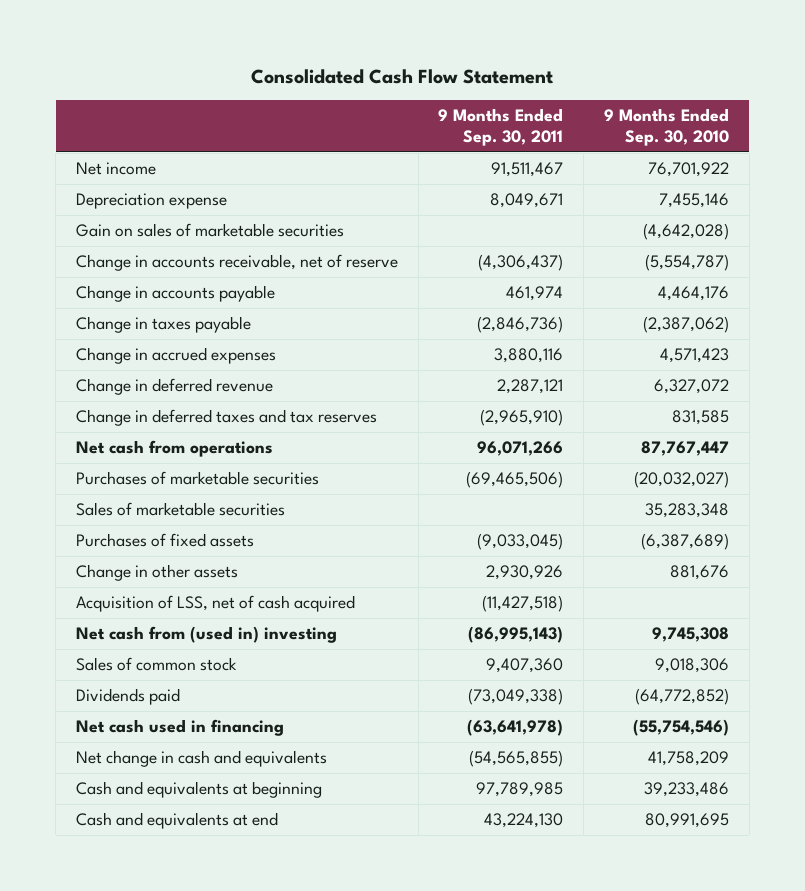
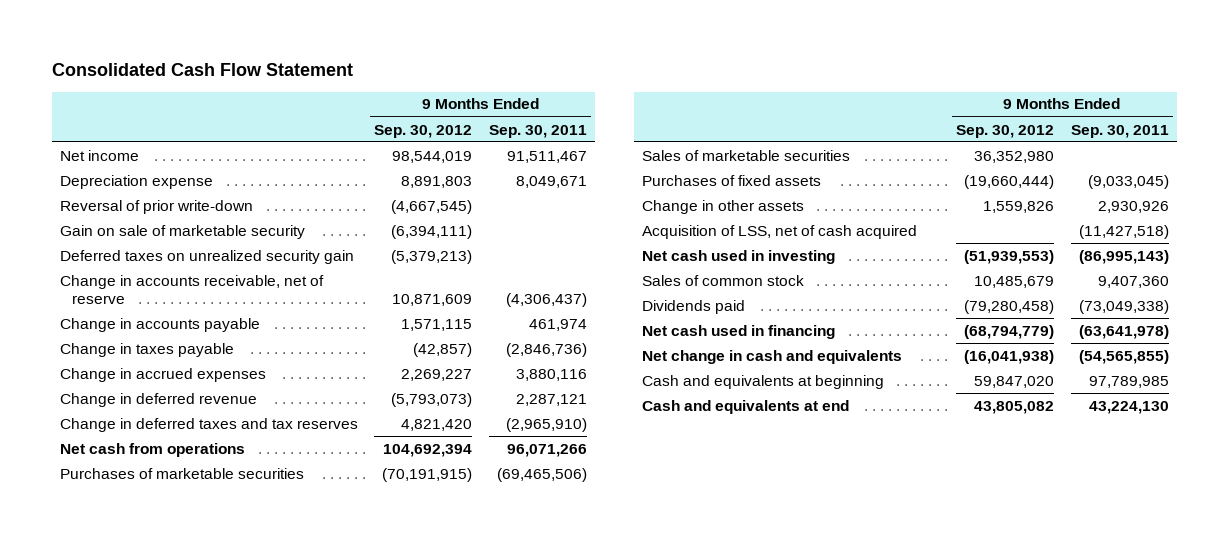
- | 9 Months Ended Sep. 30, 2011 | 9 Months Ended Sep. 30, 2010
+ | 9 Months Ended Sep. 30, 2012 | 9 Months Ended Sep. 30, 2011
- Gain on sales of marketable securities | | (4,642,028)
+ Reversal of prior write-down | (4,667,545) |
+ Gain on sale of marketable security | (6,394,111) |
+ Deferred taxes on unrealized security gain | (5,379,213) |
- Net cash from (used in) investing | (86,995,143) | 9,745,308
+ Net cash used in investing | (51,939,553) | (86,995,143)

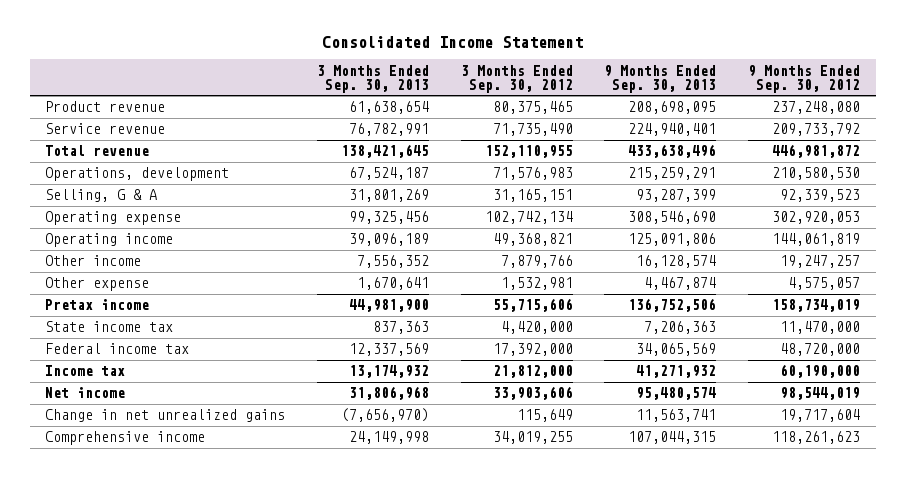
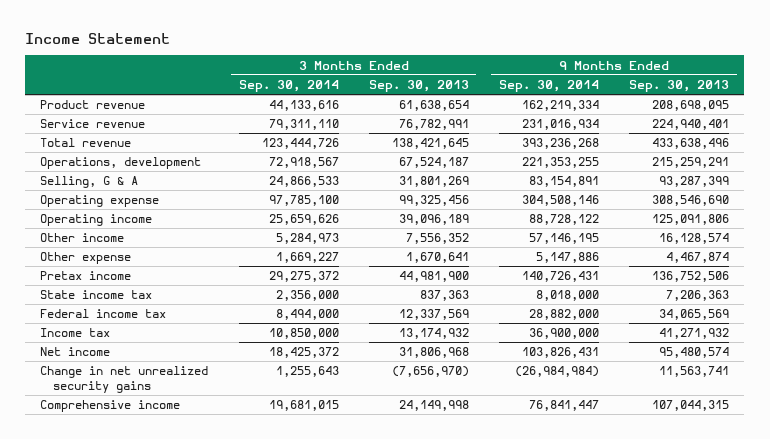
- Consolidated Income Statement
+ Income Statement
- | 3 Months Ended Sep. 30, 2013 | 3 Months Ended Sep. 30, 2012 | 9 Months Ended Sep. 30, 2013 | 9 Months Ended Sep. 30, 2012
+ | 3 Months Ended Sep. 30, 2014 | 3 Months Ended Sep. 30, 2013 | 9 Months Ended Sep. 30, 2014 | 9 Months Ended Sep. 30, 2013
- Change in net unrealized gains | (7,656,970) | 115,649 | 11,563,741 | 19,717,604
+ Change in net unrealized security gains | 1,255,643 | (7,656,970) | (26,984,984) | 11,563,741

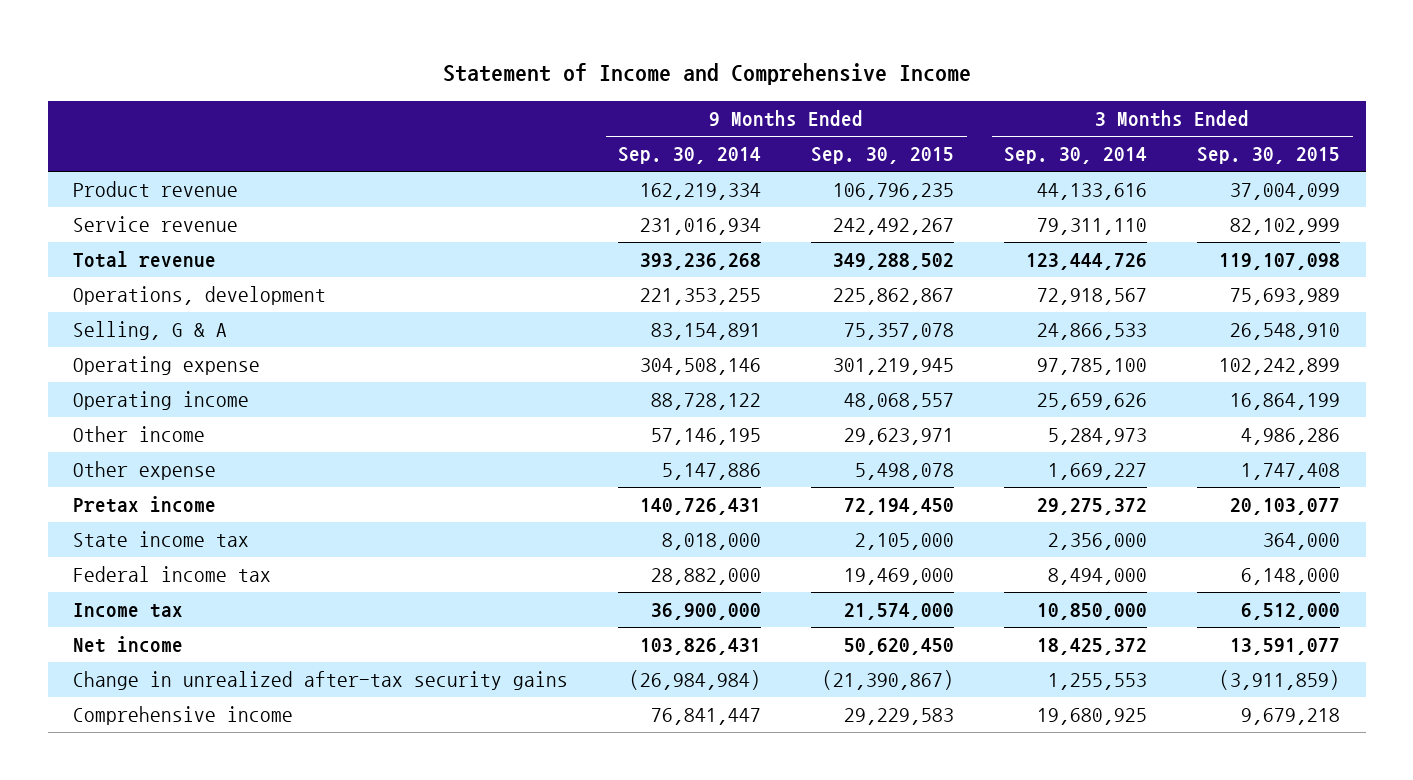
- Income Statement
+ Statement of Income and Comprehensive Income
- | 3 Months Ended Sep. 30, 2014 | 3 Months Ended Sep. 30, 2013 | 9 Months Ended Sep. 30, 2014 | 9 Months Ended Sep. 30, 2013
+ | 9 Months Ended Sep. 30, 2014 | 9 Months Ended Sep. 30, 2015 | 3 Months Ended Sep. 30, 2014 | 3 Months Ended Sep. 30, 2015
- Change in net unrealized security gains | 1,255,643 | (7,656,970) | (26,984,984) | 11,563,741
- Comprehensive income | 19,681,015 | 24,149,998 | 76,841,447 | 107,044,315
+ Change in unrealized after-tax security gains | (26,984,984) | (21,390,867) | 1,255,553 | (3,911,859)
+ Comprehensive income | 76,841,447 | 29,229,583 | 19,680,925 | 9,679,218

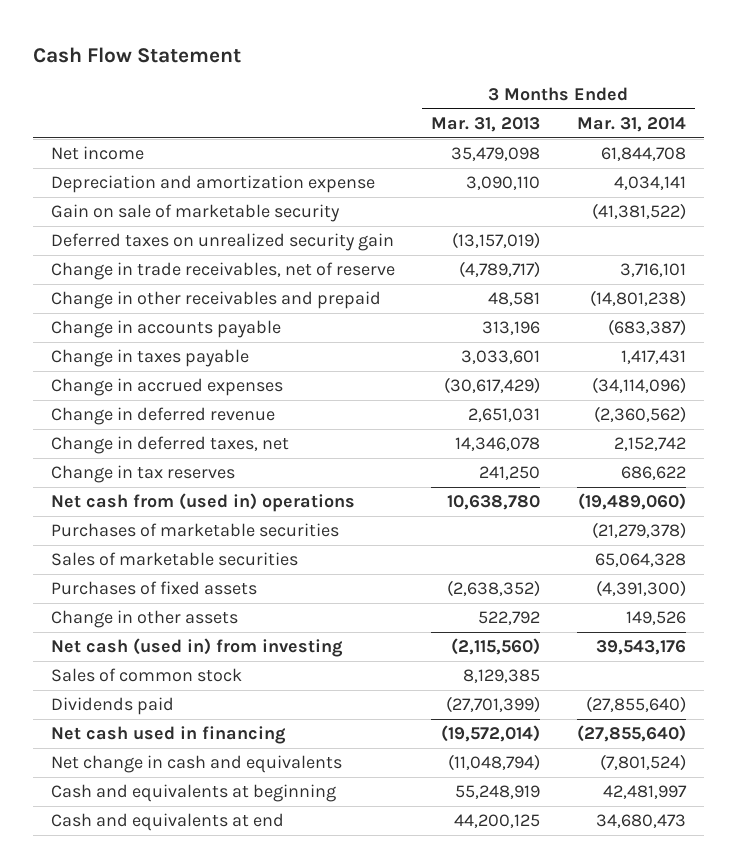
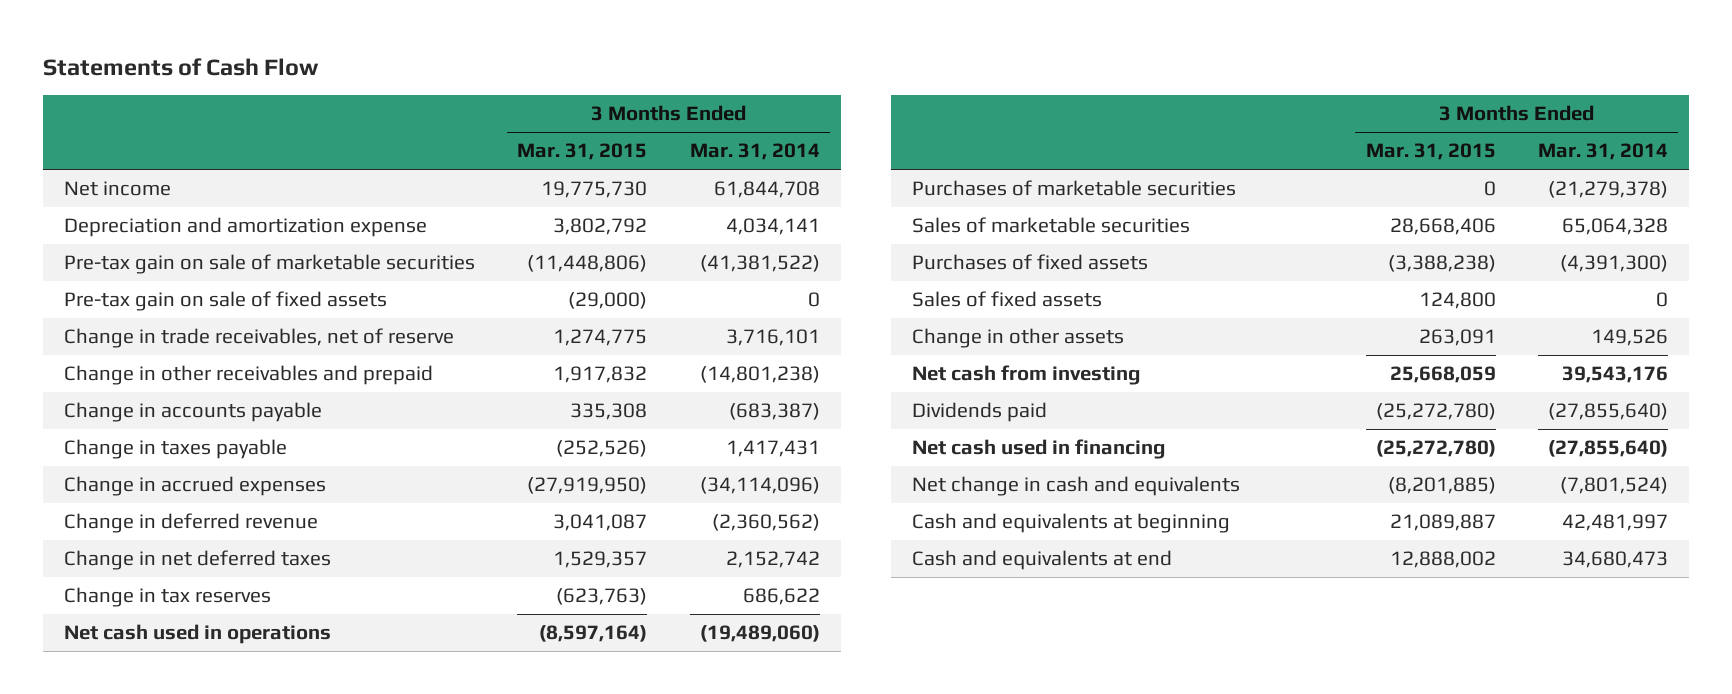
- Cash Flow Statement
+ Statements of Cash Flow
- | 3 Months Ended Mar. 31, 2013 | 3 Months Ended Mar. 31, 2014
+ | 3 Months Ended Mar. 31, 2015 | 3 Months Ended Mar. 31, 2014
- Gain on sale of marketable security | | (41,381,522)
- Deferred taxes on unrealized security gain | (13,157,019) |
+ Pre-tax gain on sale of marketable securities | (11,448,806) | (41,381,522)
+ Pre-tax gain on sale of fixed assets | (29,000) | 0
- Change in deferred taxes, net | 14,346,078 | 2,152,742
+ Change in net deferred taxes | 1,529,357 | 2,152,742
- Net cash from (used in) operations | 10,638,780 | (19,489,060)
+ Net cash used in operations | (8,597,164) | (19,489,060)
+ Sales of fixed assets | 124,800 | 0
- Net cash (used in) from investing | (2,115,560) | 39,543,176
- Sales of common stock | 8,129,385 |
+ Net cash from investing | 25,668,059 | 39,543,176

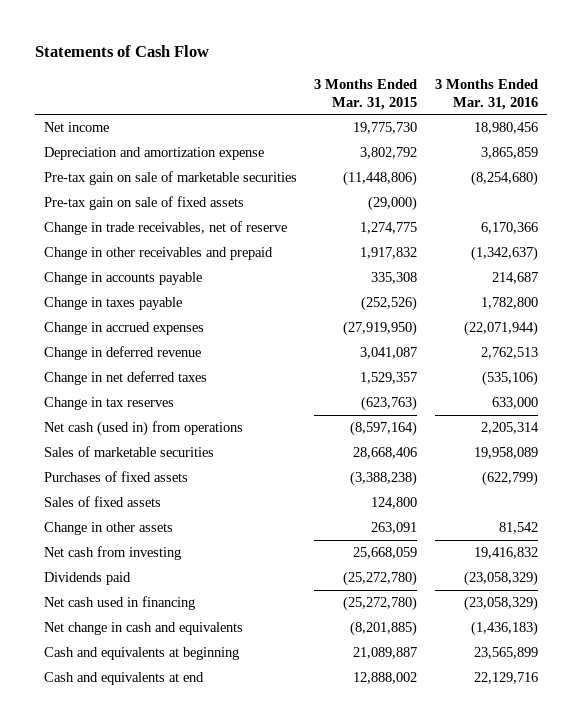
- | 3 Months Ended Mar. 31, 2015 | 3 Months Ended Mar. 31, 2014
+ | 3 Months Ended Mar. 31, 2015 | 3 Months Ended Mar. 31, 2016
- Net cash used in operations | (8,597,164) | (19,489,060)
- Purchases of marketable securities | 0 | (21,279,378)
+ Net cash (used in) from operations | (8,597,164) | 2,205,314

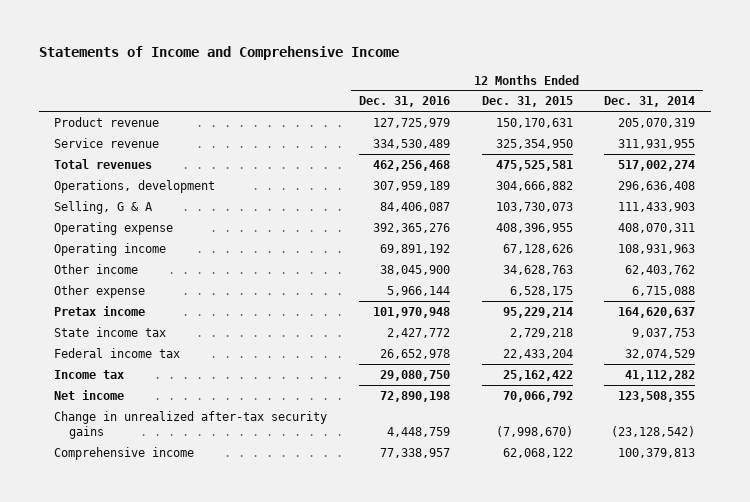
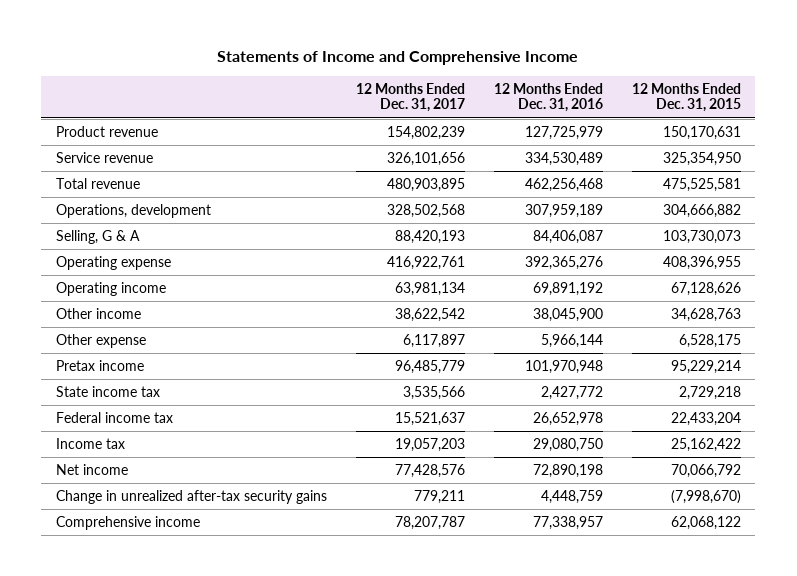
- | 12 Months Ended Dec. 31, 2016 | 12 Months Ended Dec. 31, 2015 | 12 Months Ended Dec. 31, 2014
+ | 12 Months Ended Dec. 31, 2017 | 12 Months Ended Dec. 31, 2016 | 12 Months Ended Dec. 31, 2015
- Total revenues | 462,256,468 | 475,525,581 | 517,002,274
+ Total revenue | 480,903,895 | 462,256,468 | 475,525,581

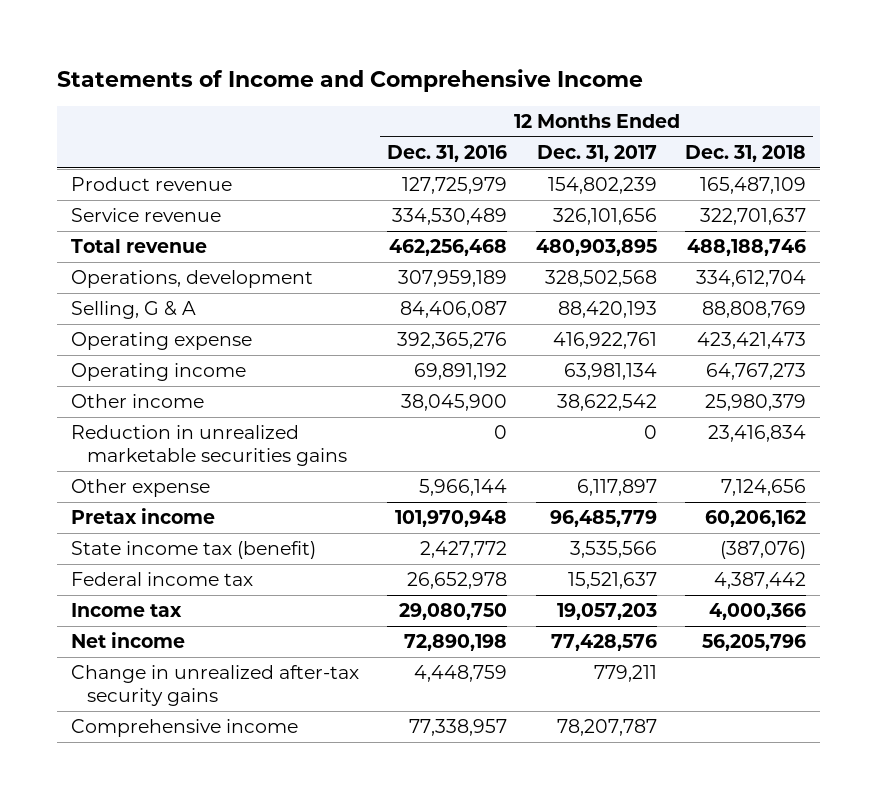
- | 12 Months Ended Dec. 31, 2017 | 12 Months Ended Dec. 31, 2016 | 12 Months Ended Dec. 31, 2015
+ | 12 Months Ended Dec. 31, 2016 | 12 Months Ended Dec. 31, 2017 | 12 Months Ended Dec. 31, 2018
+ Reduction in unrealized marketable securities gains | 0 | 0 | 23,416,834
- State income tax | 3,535,566 | 2,427,772 | 2,729,218
+ State income tax (benefit) | 2,427,772 | 3,535,566 | (387,076)

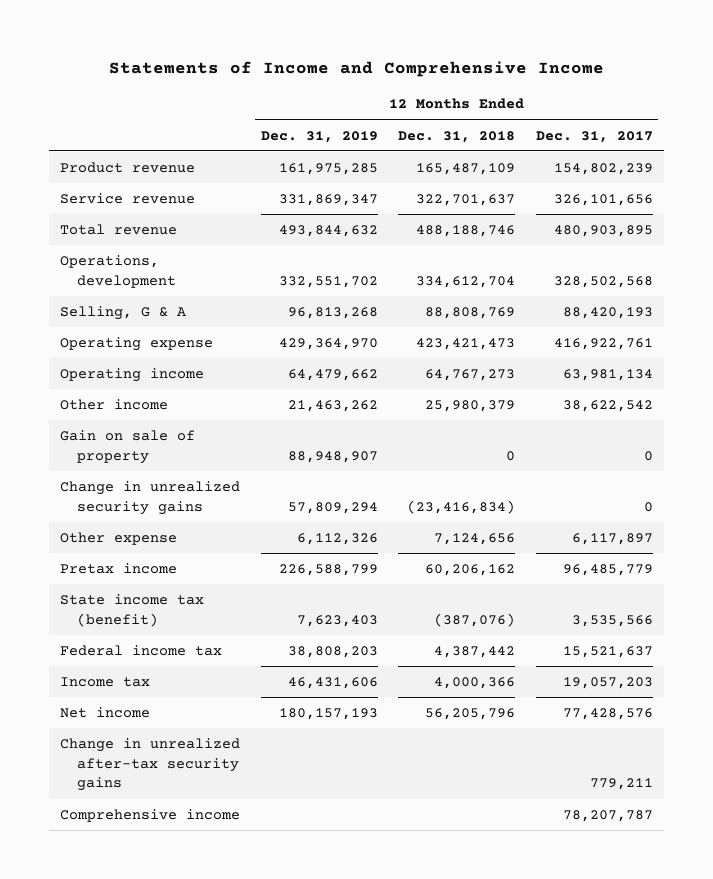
- | 12 Months Ended Dec. 31, 2016 | 12 Months Ended Dec. 31, 2017 | 12 Months Ended Dec. 31, 2018
+ | 12 Months Ended Dec. 31, 2019 | 12 Months Ended Dec. 31, 2018 | 12 Months Ended Dec. 31, 2017
- Reduction in unrealized marketable securities gains | 0 | 0 | 23,416,834
+ Gain on sale of property | 88,948,907 | 0 | 0
+ Change in unrealized security gains | 57,809,294 | (23,416,834) | 0

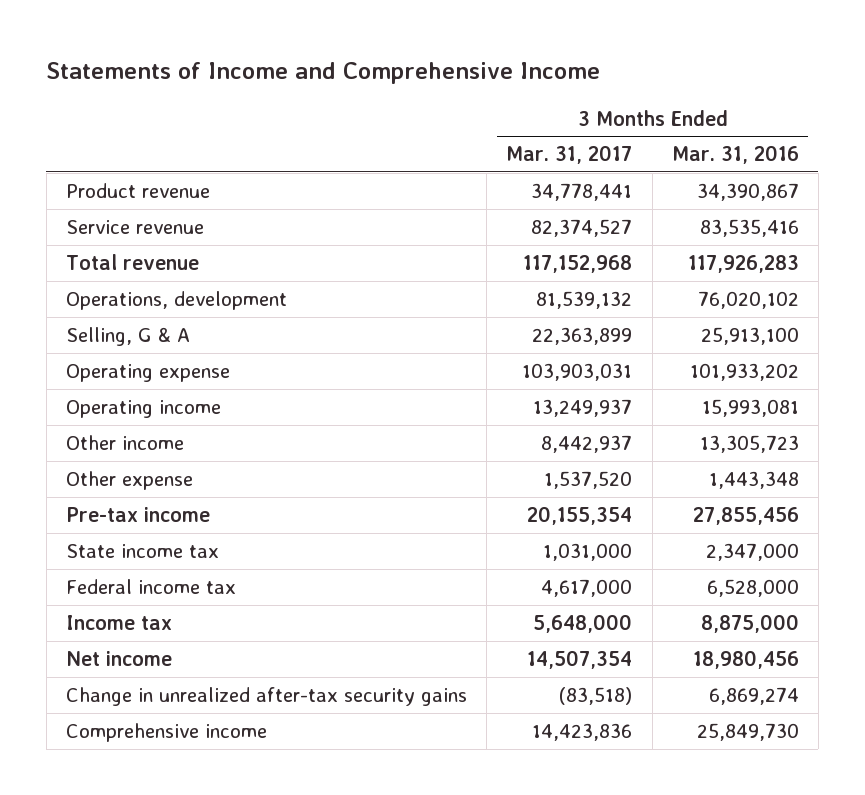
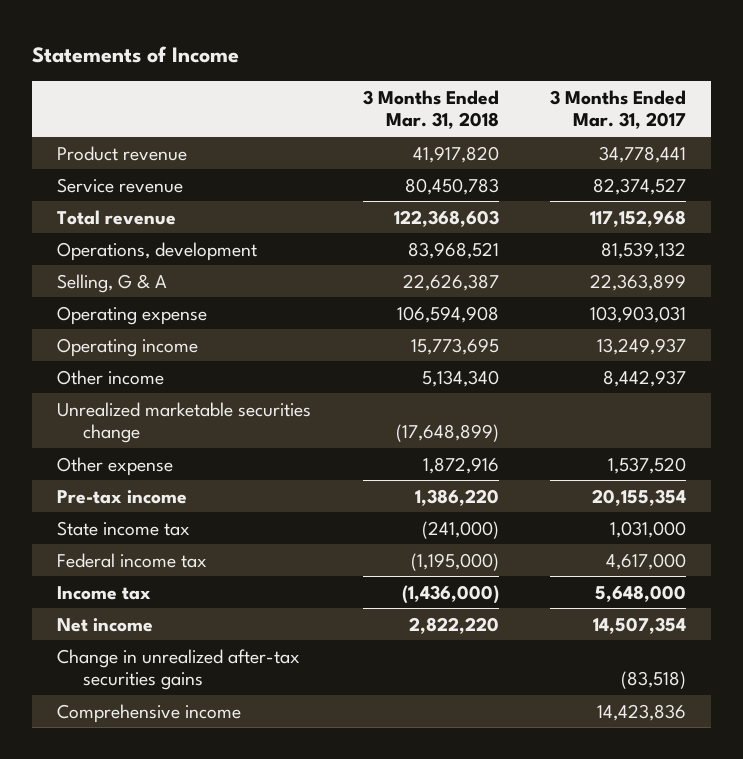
- Statements of Income and Comprehensive Income
+ Statements of Income
- | 3 Months Ended Mar. 31, 2017 | 3 Months Ended Mar. 31, 2016
+ | 3 Months Ended Mar. 31, 2018 | 3 Months Ended Mar. 31, 2017
+ Unrealized marketable securities change | (17,648,899) |
- Change in unrealized after-tax security gains | (83,518) | 6,869,274
+ Change in unrealized after-tax securities gains | | (83,518)

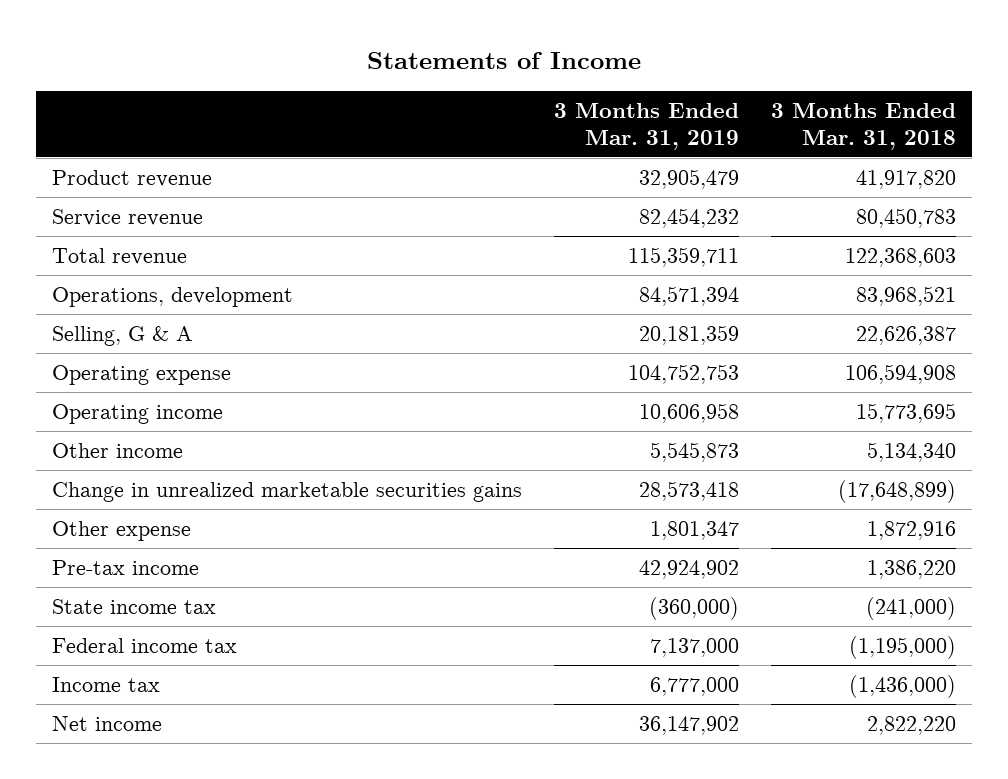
- | 3 Months Ended Mar. 31, 2018 | 3 Months Ended Mar. 31, 2017
+ | 3 Months Ended Mar. 31, 2019 | 3 Months Ended Mar. 31, 2018
- Unrealized marketable securities change | (17,648,899) |
+ Change in unrealized marketable securities gains | 28,573,418 | (17,648,899)
- Change in unrealized after-tax securities gains | | (83,518)
- Comprehensive income | | 14,423,836

